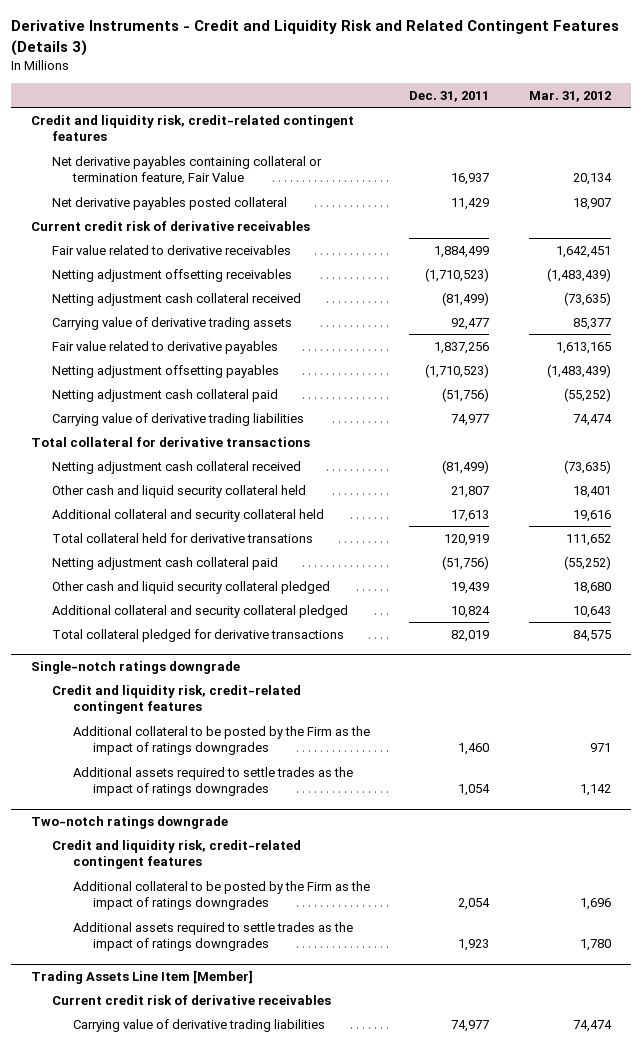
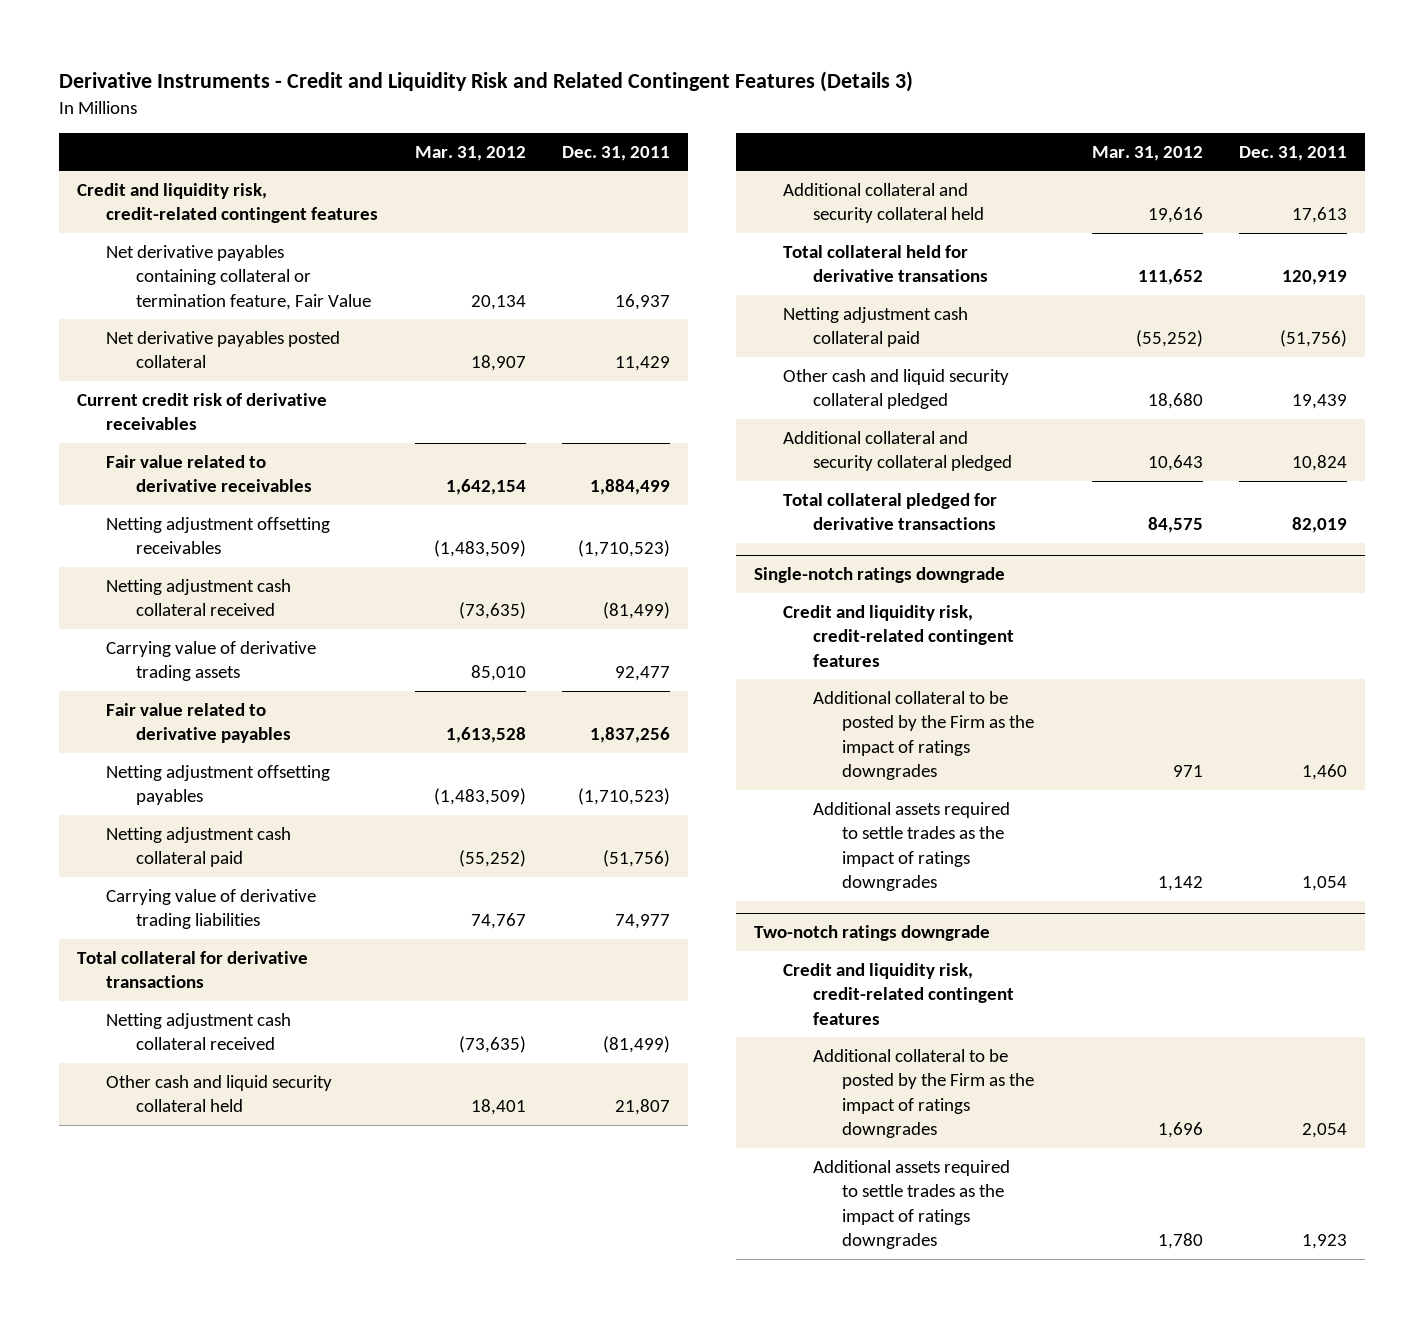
- | Dec. 31, 2011 | Mar. 31, 2012
+ | Mar. 31, 2012 | Dec. 31, 2011
- Fair value related to derivative receivables | 1,884,499 | 1,642,451
- Netting adjustment offsetting receivables | (1,710,523) | (1,483,439)
+ Fair value related to derivative receivables | 1,642,154 | 1,884,499
+ Netting adjustment offsetting receivables | (1,483,509) | (1,710,523)
- Carrying value of derivative trading assets | 92,477 | 85,377
- Fair value related to derivative payables | 1,837,256 | 1,613,165
- Netting adjustment offsetting payables | (1,710,523) | (1,483,439)
+ Carrying value of derivative trading assets | 85,010 | 92,477
+ Fair value related to derivative payables | 1,613,528 | 1,837,256
+ Netting adjustment offsetting payables | (1,483,509) | (1,710,523)
- Carrying value of derivative trading liabilities | 74,977 | 74,474
+ Carrying value of derivative trading liabilities | 74,767 | 74,977
- Trading Assets Line Item [Member]
- Current credit risk of derivative receivables
- Carrying value of derivative trading liabilities | 74,977 | 74,474

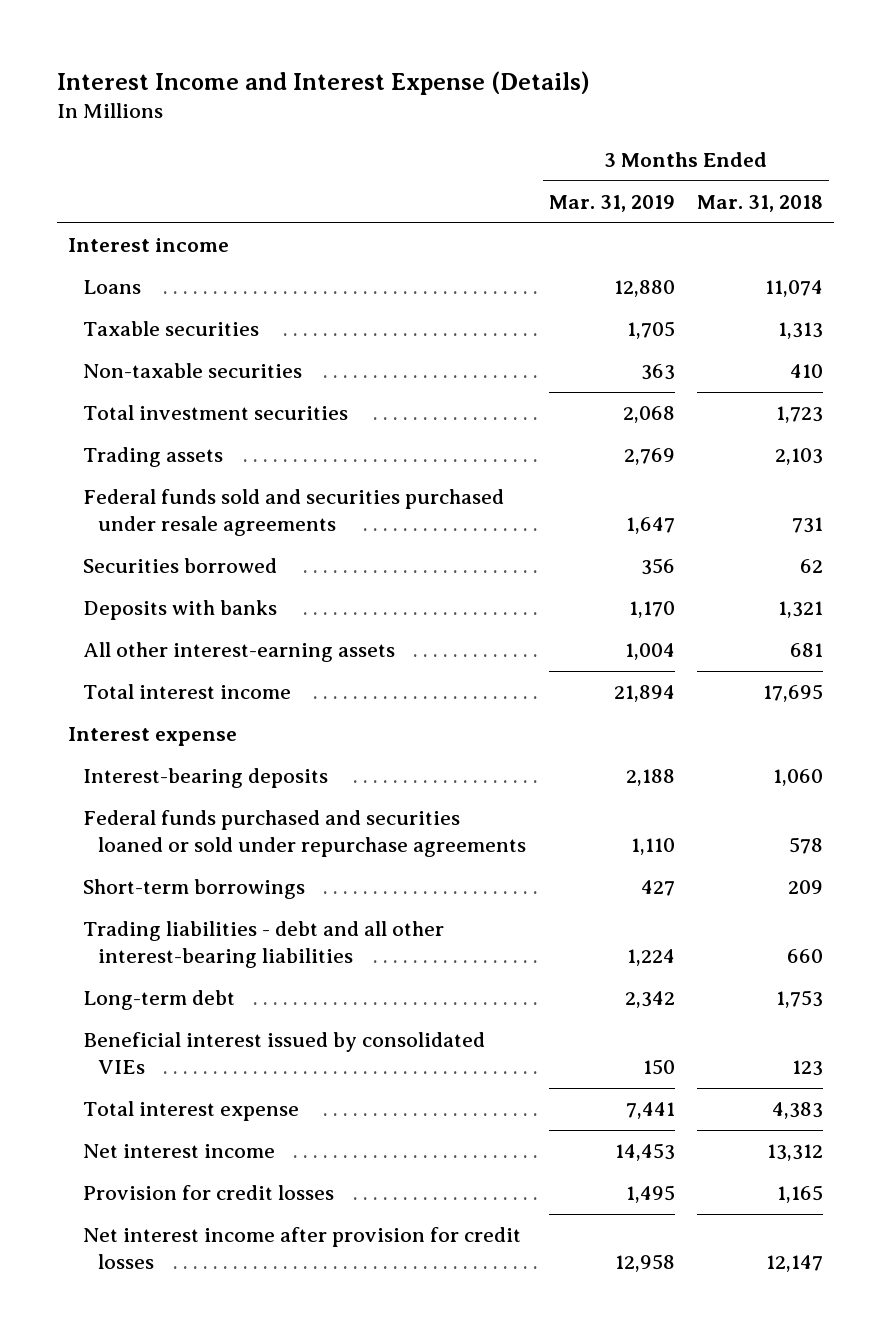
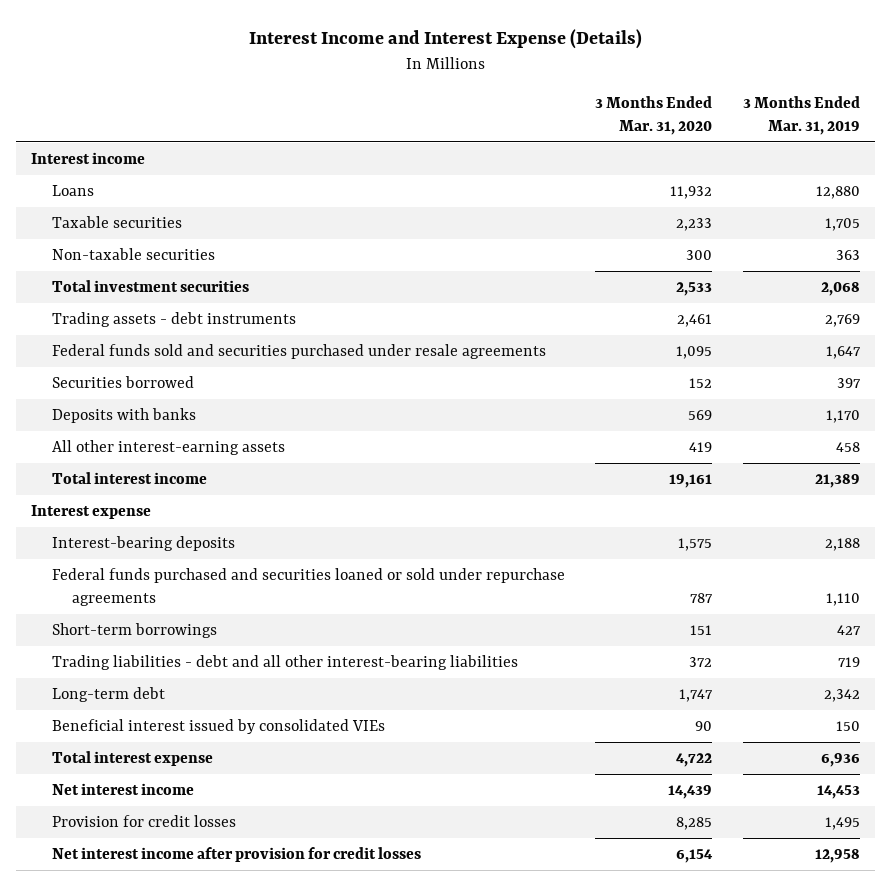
- | 3 Months Ended Mar. 31, 2019 | 3 Months Ended Mar. 31, 2018
+ | 3 Months Ended Mar. 31, 2020 | 3 Months Ended Mar. 31, 2019
- Trading assets | 2,769 | 2,103
+ Trading assets - debt instruments | 2,461 | 2,769
- Securities borrowed | 356 | 62
+ Securities borrowed | 152 | 397
- All other interest-earning assets | 1,004 | 681
- Total interest income | 21,894 | 17,695
+ All other interest-earning assets | 419 | 458
+ Total interest income | 19,161 | 21,389
- Trading liabilities - debt and all other interest-bearing liabilities | 1,224 | 660
+ Trading liabilities - debt and all other interest-bearing liabilities | 372 | 719
- Total interest expense | 7,441 | 4,383
+ Total interest expense | 4,722 | 6,936

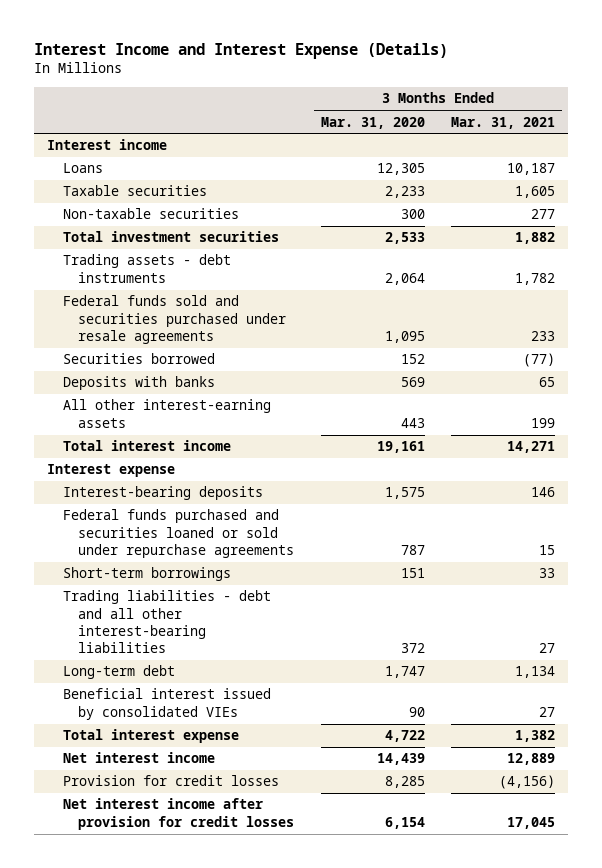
- | 3 Months Ended Mar. 31, 2020 | 3 Months Ended Mar. 31, 2019
+ | 3 Months Ended Mar. 31, 2020 | 3 Months Ended Mar. 31, 2021
- Loans | 11,932 | 12,880
+ Loans | 12,305 | 10,187
- Trading assets - debt instruments | 2,461 | 2,769
+ Trading assets - debt instruments | 2,064 | 1,782
- All other interest-earning assets | 419 | 458
+ All other interest-earning assets | 443 | 199

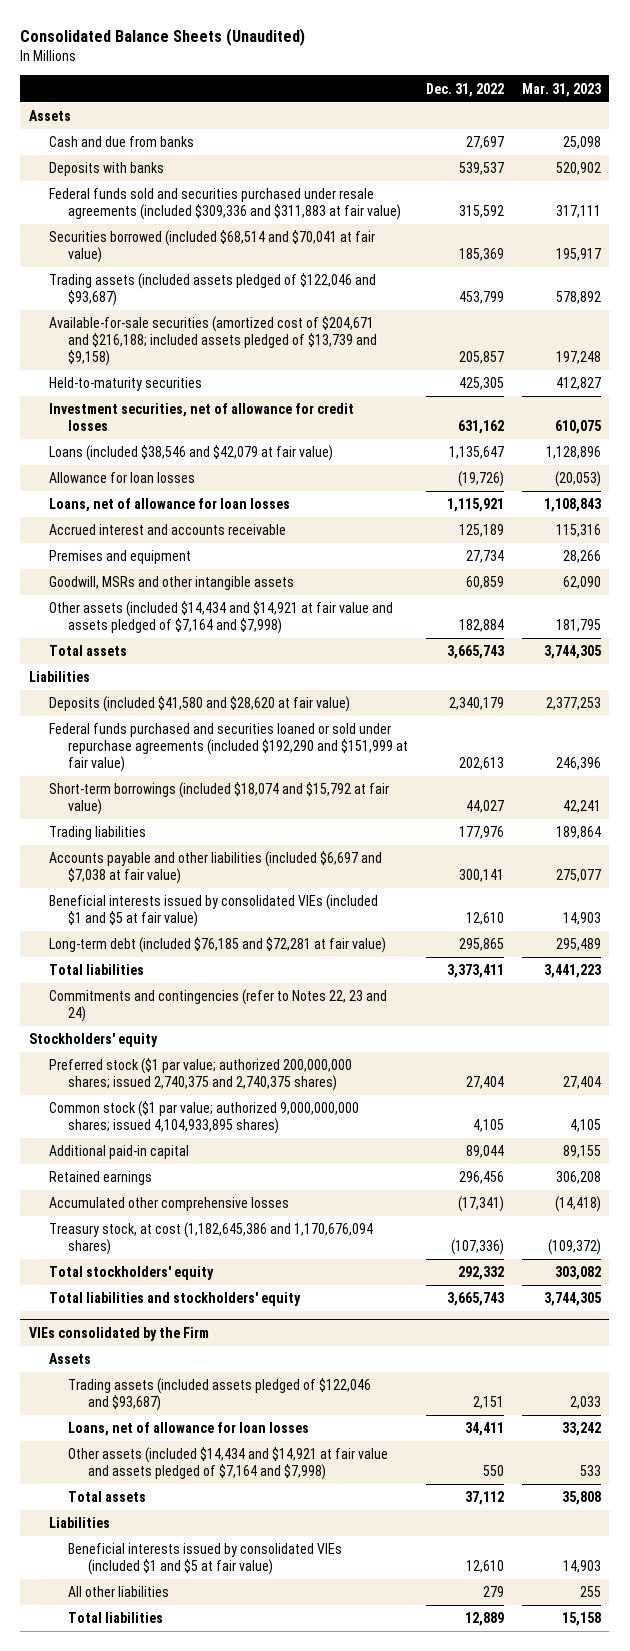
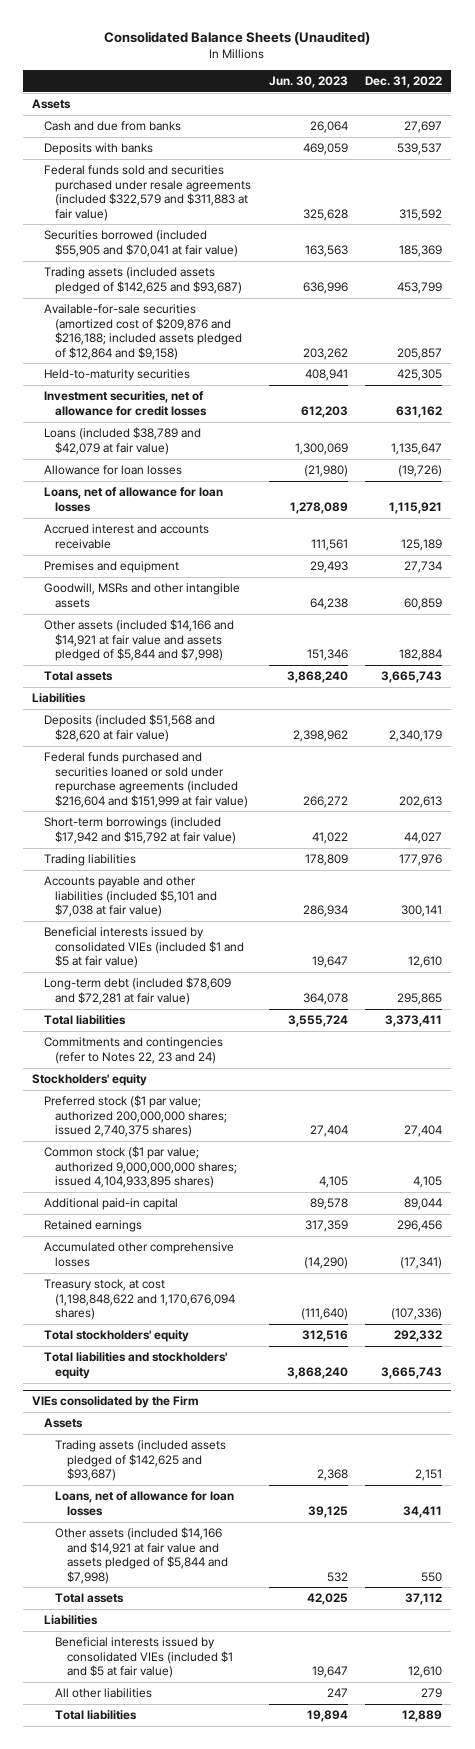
- | Dec. 31, 2022 | Mar. 31, 2023
+ | Jun. 30, 2023 | Dec. 31, 2022
- Federal funds sold and securities purchased under resale agreements (included $309,336 and $311,883 at fair value) | 315,592 | 317,111
- Securities borrowed (included $68,514 and $70,041 at fair value) | 185,369 | 195,917
- Trading assets (included assets pledged of $122,046 and $93,687) | 453,799 | 578,892
- Available-for-sale securities (amortized cost of $204,671 and $216,188; included assets pledged of $13,739 and $9,158) | 205,857 | 197,248
+ Federal funds sold and securities purchased under resale agreements (included $322,579 and $311,883 at fair value) | 325,628 | 315,592
+ Securities borrowed (included $55,905 and $70,041 at fair value) | 163,563 | 185,369
+ Trading assets (included assets pledged of $142,625 and $93,687) | 636,996 | 453,799
+ Available-for-sale securities (amortized cost of $209,876 and $216,188; included assets pledged of $12,864 and $9,158) | 203,262 | 205,857
- Loans (included $38,546 and $42,079 at fair value) | 1,135,647 | 1,128,896
+ Loans (included $38,789 and $42,079 at fair value) | 1,300,069 | 1,135,647
- Other assets (included $14,434 and $14,921 at fair value and assets pledged of $7,164 and $7,998) | 182,884 | 181,795
+ Other assets (included $14,166 and $14,921 at fair value and assets pledged of $5,844 and $7,998) | 151,346 | 182,884
- Deposits (included $41,580 and $28,620 at fair value) | 2,340,179 | 2,377,253
- Federal funds purchased and securities loaned or sold under repurchase agreements (included $192,290 and $151,999 at fair value) | 202,613 | 246,396
- Short-term borrowings (included $18,074 and $15,792 at fair value) | 44,027 | 42,241
+ Deposits (included $51,568 and $28,620 at fair value) | 2,398,962 | 2,340,179
+ Federal funds purchased and securities loaned or sold under repurchase agreements (included $216,604 and $151,999 at fair value) | 266,272 | 202,613
+ Short-term borrowings (included $17,942 and $15,792 at fair value) | 41,022 | 44,027
- Accounts payable and other liabilities (included $6,697 and $7,038 at fair value) | 300,141 | 275,077
+ Accounts payable and other liabilities (included $5,101 and $7,038 at fair value) | 286,934 | 300,141
- Long-term debt (included $76,185 and $72,281 at fair value) | 295,865 | 295,489
+ Long-term debt (included $78,609 and $72,281 at fair value) | 364,078 | 295,865
- Preferred stock ($1 par value; authorized 200,000,000 shares; issued 2,740,375 and 2,740,375 shares) | 27,404 | 27,404
+ Preferred stock ($1 par value; authorized 200,000,000 shares; issued 2,740,375 shares) | 27,404 | 27,404
- Treasury stock, at cost (1,182,645,386 and 1,170,676,094 shares) | (107,336) | (109,372)
+ Treasury stock, at cost (1,198,848,622 and 1,170,676,094 shares) | (111,640) | (107,336)
@ VIEs consolidated by the Firm
- Trading assets (included assets pledged of $122,046 and $93,687) | 2,151 | 2,033
+ Trading assets (included assets pledged of $142,625 and $93,687) | 2,368 | 2,151
- Other assets (included $14,434 and $14,921 at fair value and assets pledged of $7,164 and $7,998) | 550 | 533
+ Other assets (included $14,166 and $14,921 at fair value and assets pledged of $5,844 and $7,998) | 532 | 550

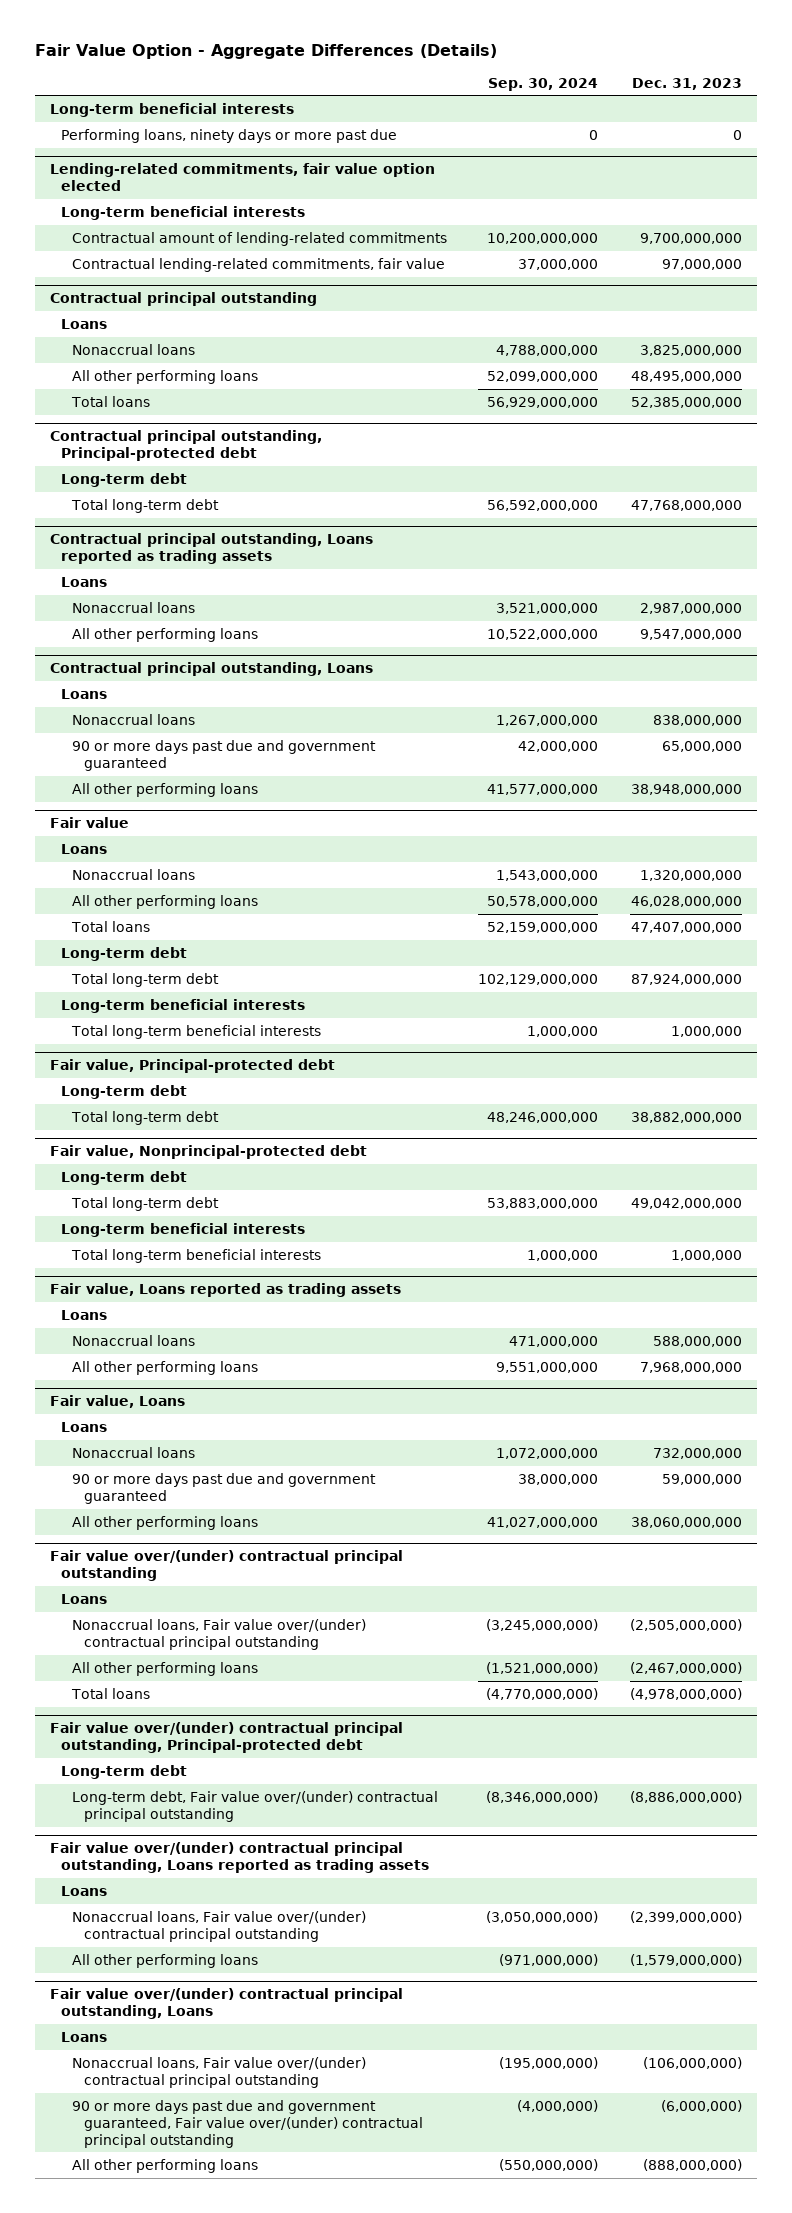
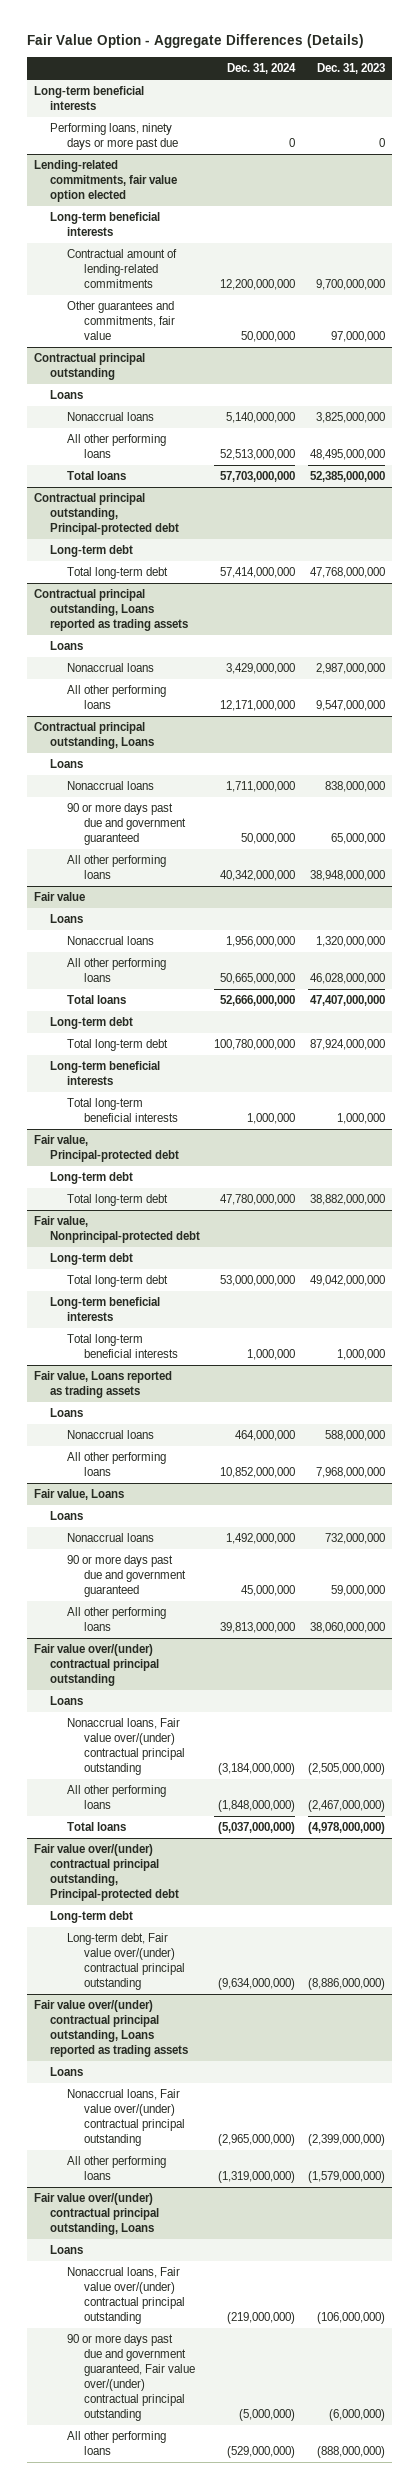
- | Sep. 30, 2024 | Dec. 31, 2023
+ | Dec. 31, 2024 | Dec. 31, 2023
@ Lending-related commitments, fair value option elected
- Contractual lending-related commitments, fair value | 37,000,000 | 97,000,000
+ Other guarantees and commitments, fair value | 50,000,000 | 97,000,000

